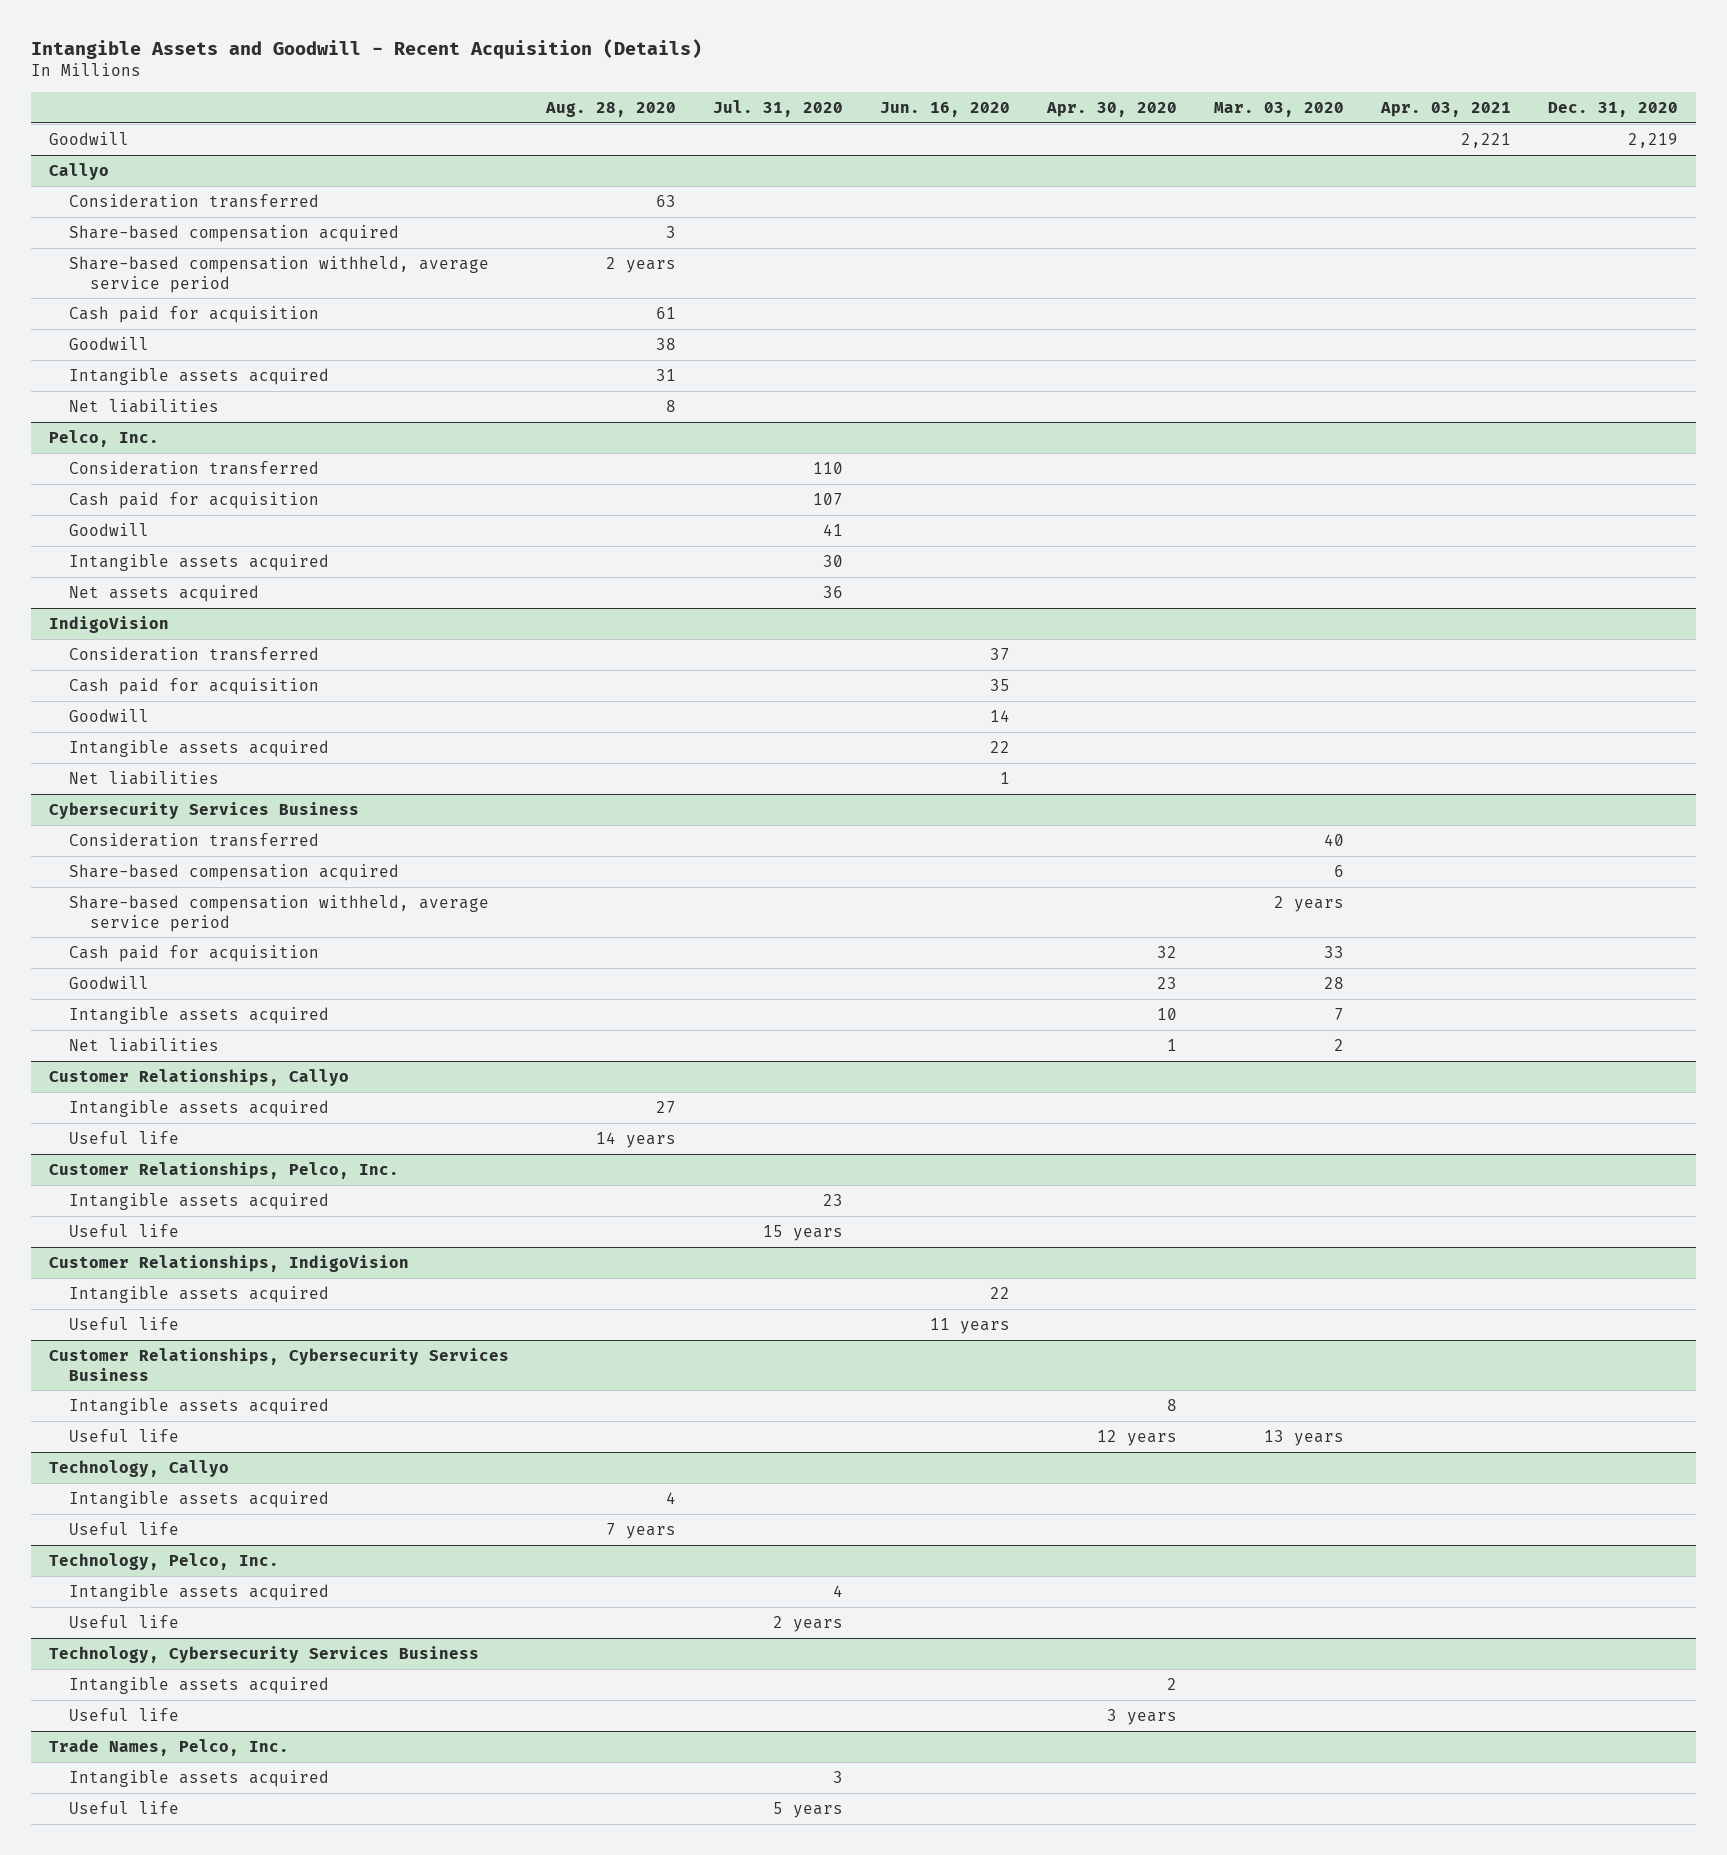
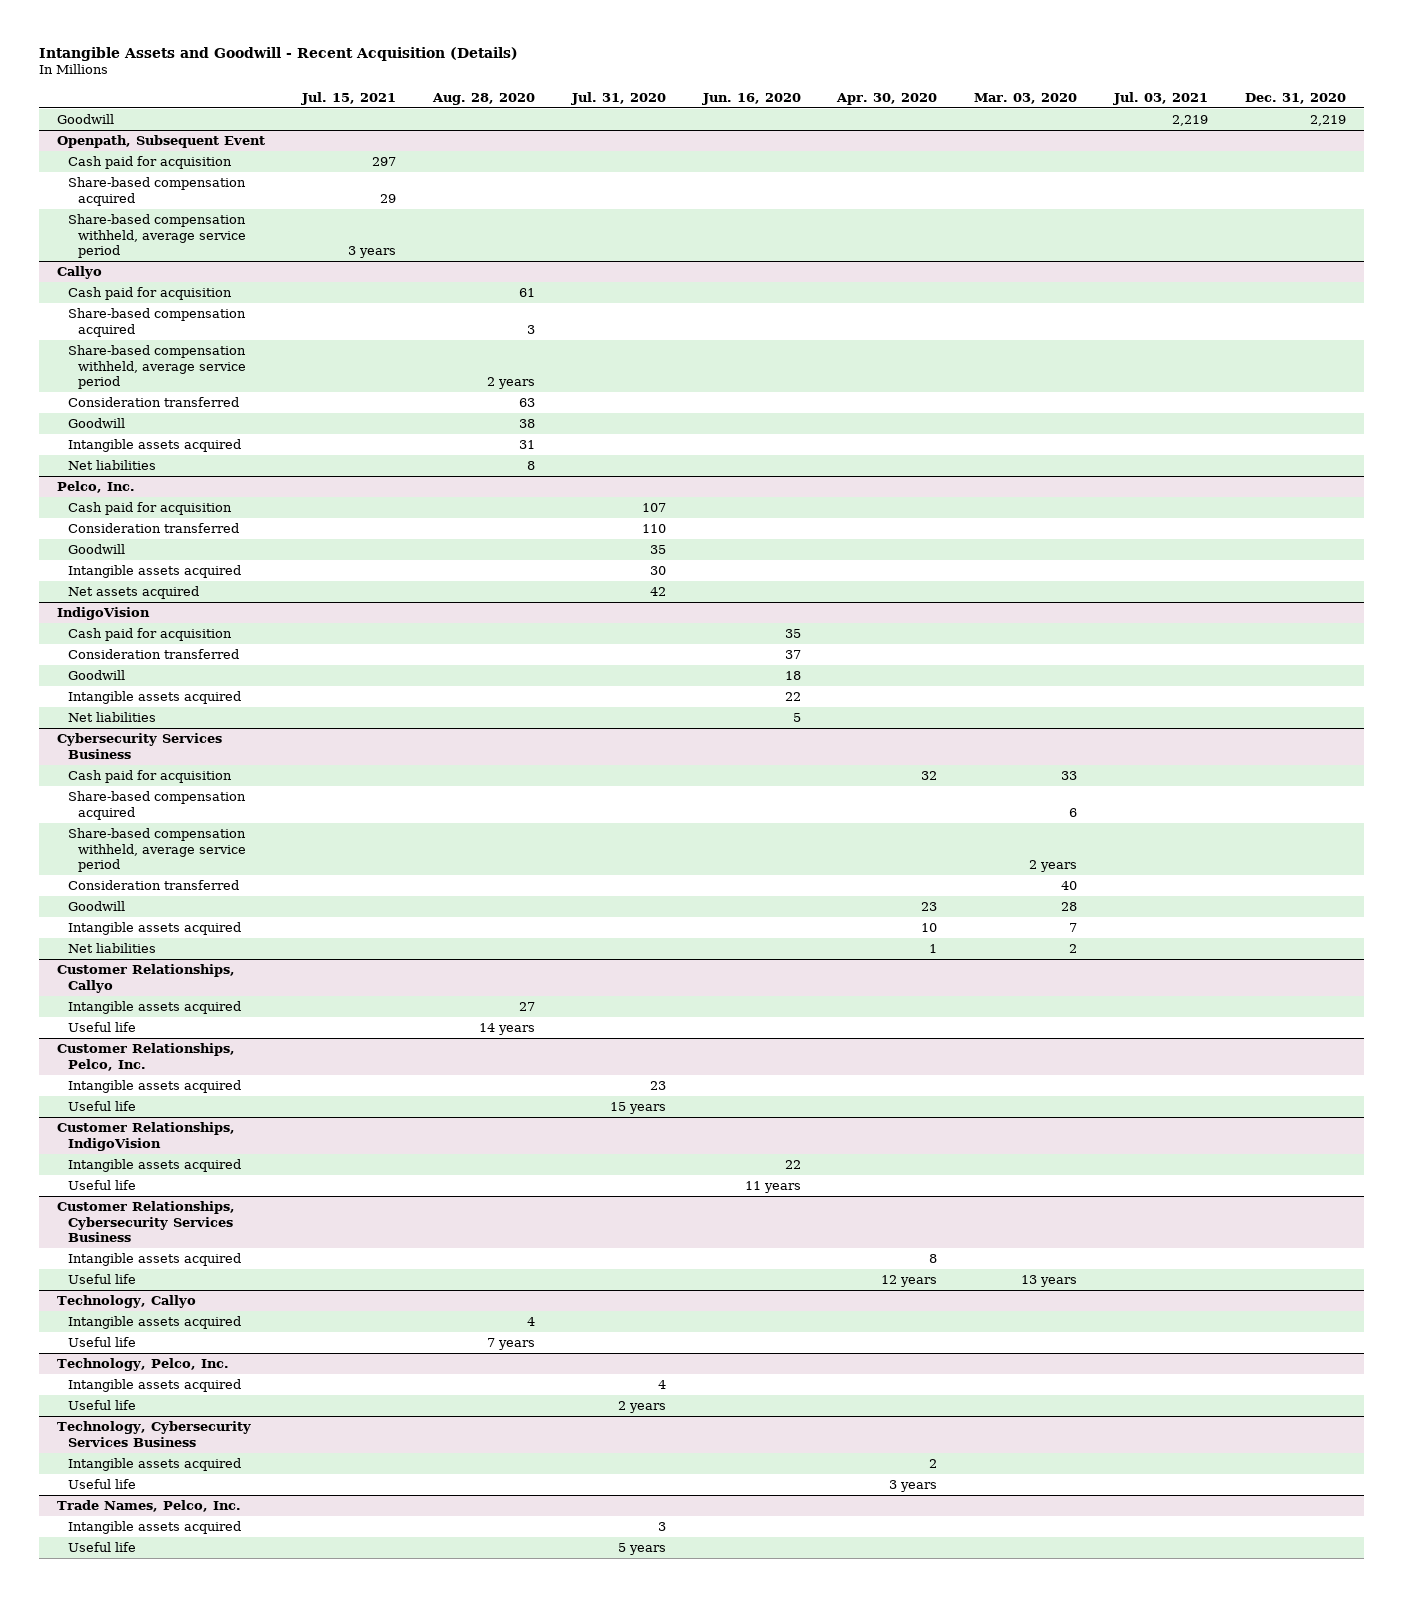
- | Aug. 28, 2020 | Jul. 31, 2020 | Jun. 16, 2020 | Apr. 30, 2020 | Mar. 03, 2020 | Apr. 03, 2021 | Dec. 31, 2020
+ | Jul. 15, 2021 | Aug. 28, 2020 | Jul. 31, 2020 | Jun. 16, 2020 | Apr. 30, 2020 | Mar. 03, 2020 | Jul. 03, 2021 | Dec. 31, 2020
+ Openpath, Subsequent Event
+ Cash paid for acquisition | 297 | | | | | | |
+ Share-based compensation acquired | 29 | | | | | | |
+ Share-based compensation withheld, average service period | 3 years | | | | | | |
@ Callyo
moved up: Cash paid for acquisition | | 61 | | | | | |
moved down: Consideration transferred | | 63 | | | | | |
@ Pelco, Inc.
- Goodwill | | 41 | | | | |
moved down: Consideration transferred | | | 110 | | | | |
+ Goodwill | | | 35 | | | | |
- Net assets acquired | | 36 | | | | |
+ Net assets acquired | | | 42 | | | | |
@ IndigoVision
- Goodwill | | | 14 | | | |
moved down: Consideration transferred | | | | 37 | | | |
+ Goodwill | | | | 18 | | | |
- Net liabilities | | | 1 | | | |
+ Net liabilities | | | | 5 | | | |
@ Cybersecurity Services Business
moved up: Cash paid for acquisition | | | | | 32 | 33 | |
moved down: Consideration transferred | | | | | | 40 | |

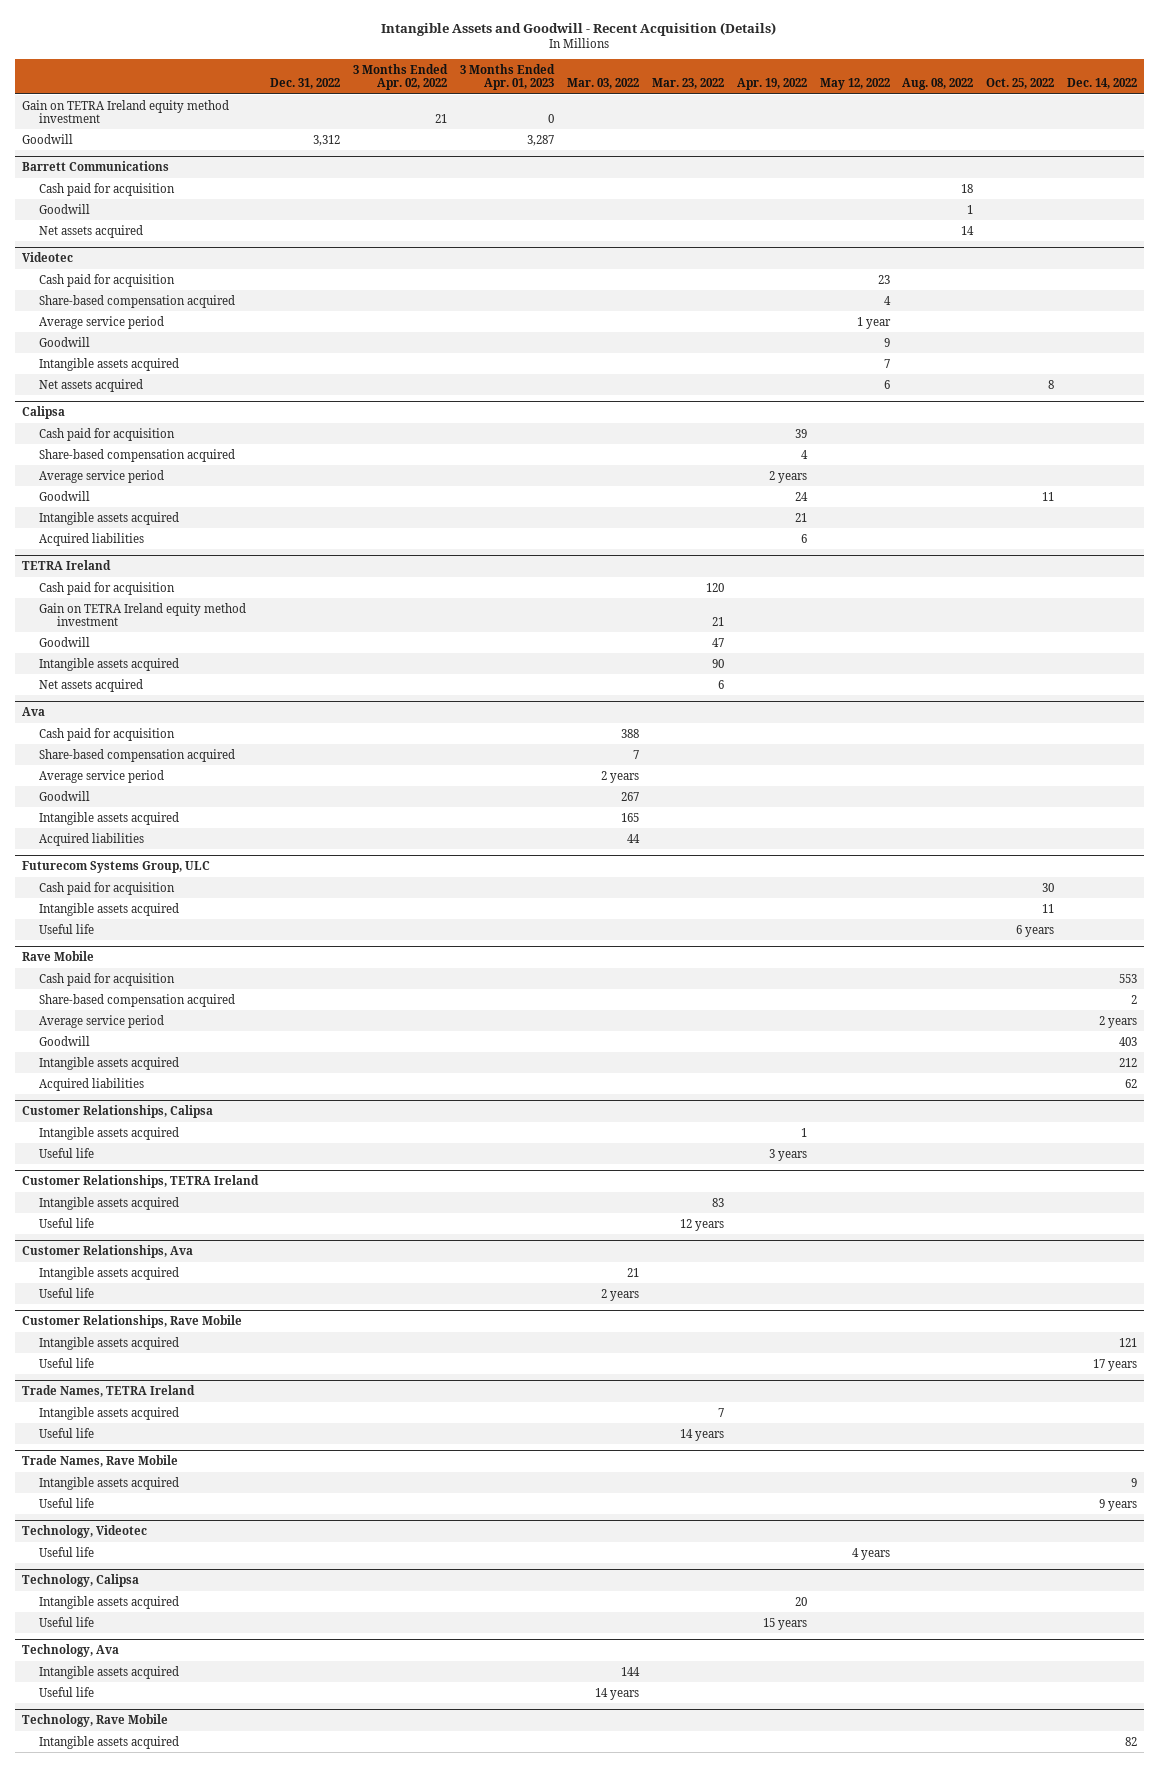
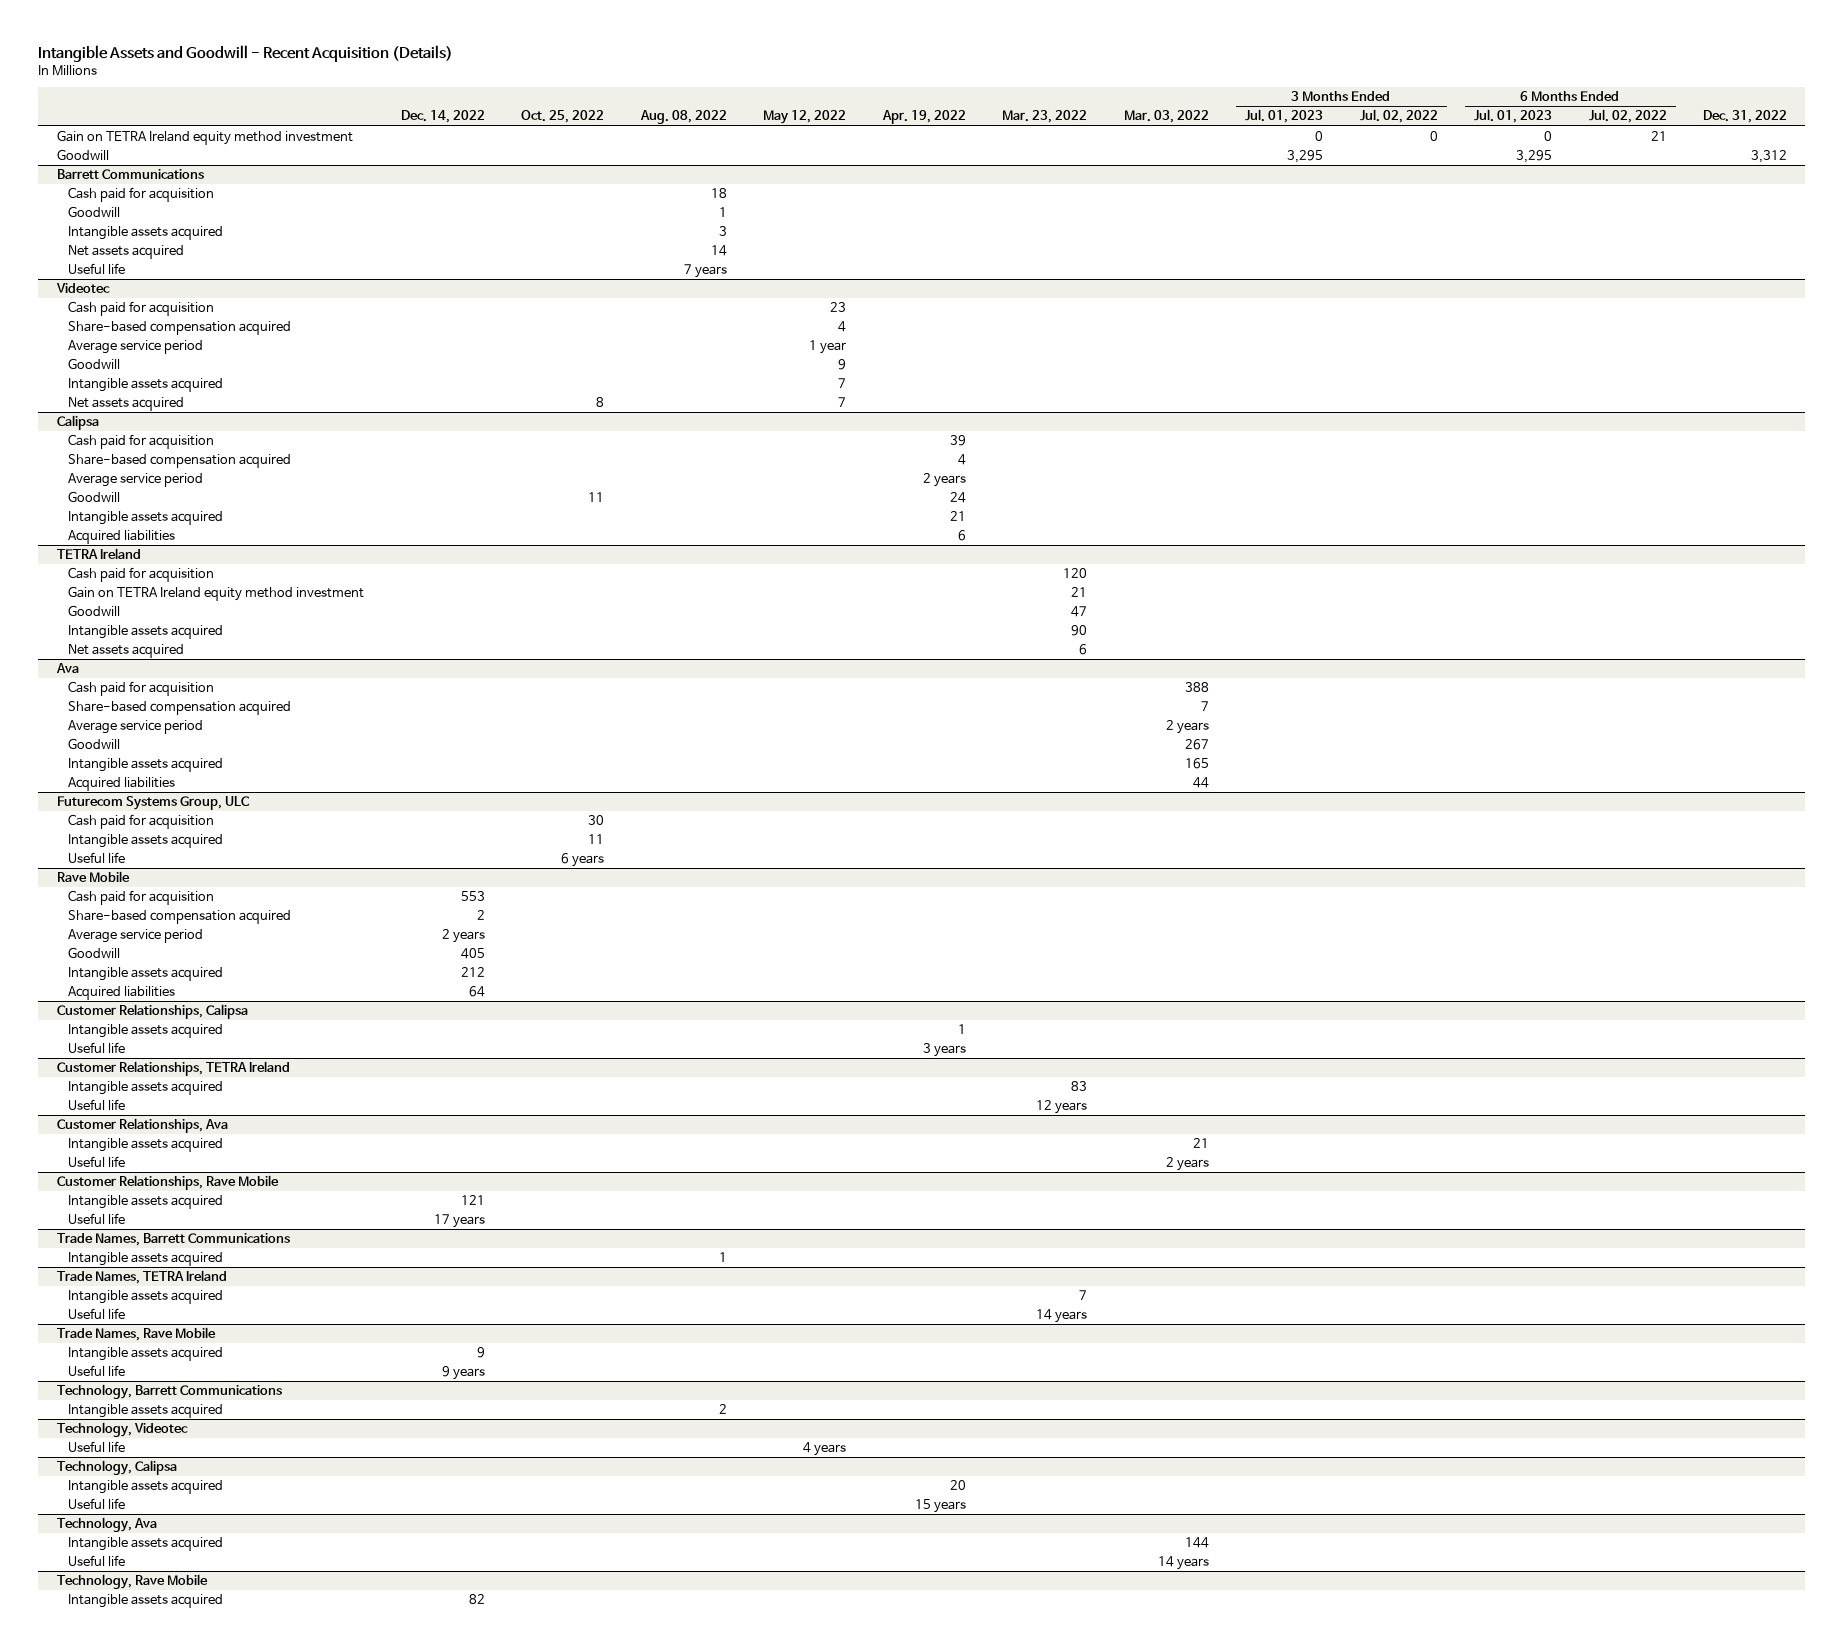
- | Dec. 31, 2022 | 3 Months Ended Apr. 02, 2022 | 3 Months Ended Apr. 01, 2023 | Mar. 03, 2022 | Mar. 23, 2022 | Apr. 19, 2022 | May 12, 2022 | Aug. 08, 2022 | Oct. 25, 2022 | Dec. 14, 2022
+ | Dec. 14, 2022 | Oct. 25, 2022 | Aug. 08, 2022 | May 12, 2022 | Apr. 19, 2022 | Mar. 23, 2022 | Mar. 03, 2022 | 3 Months Ended Jul. 01, 2023 | 3 Months Ended Jul. 02, 2022 | 6 Months Ended Jul. 01, 2023 | 6 Months Ended Jul. 02, 2022 | Dec. 31, 2022
@ Barrett Communications
+ Intangible assets acquired | | | 3 | | | | | | | | |
+ Useful life | | | 7 years | | | | | | | | |
@ Videotec
- Net assets acquired | | | | | | | 6 | | 8 |
+ Net assets acquired | | 8 | | 7 | | | | | | | |
@ Rave Mobile
- Goodwill | | | | | | | | | | 403
+ Goodwill | 405 | | | | | | | | | | |
- Acquired liabilities | | | | | | | | | | 62
+ Acquired liabilities | 64 | | | | | | | | | | |
+ Trade Names, Barrett Communications
+ Intangible assets acquired | | | 1 | | | | | | | | |
+ Technology, Barrett Communications
+ Intangible assets acquired | | | 2 | | | | | | | | |

